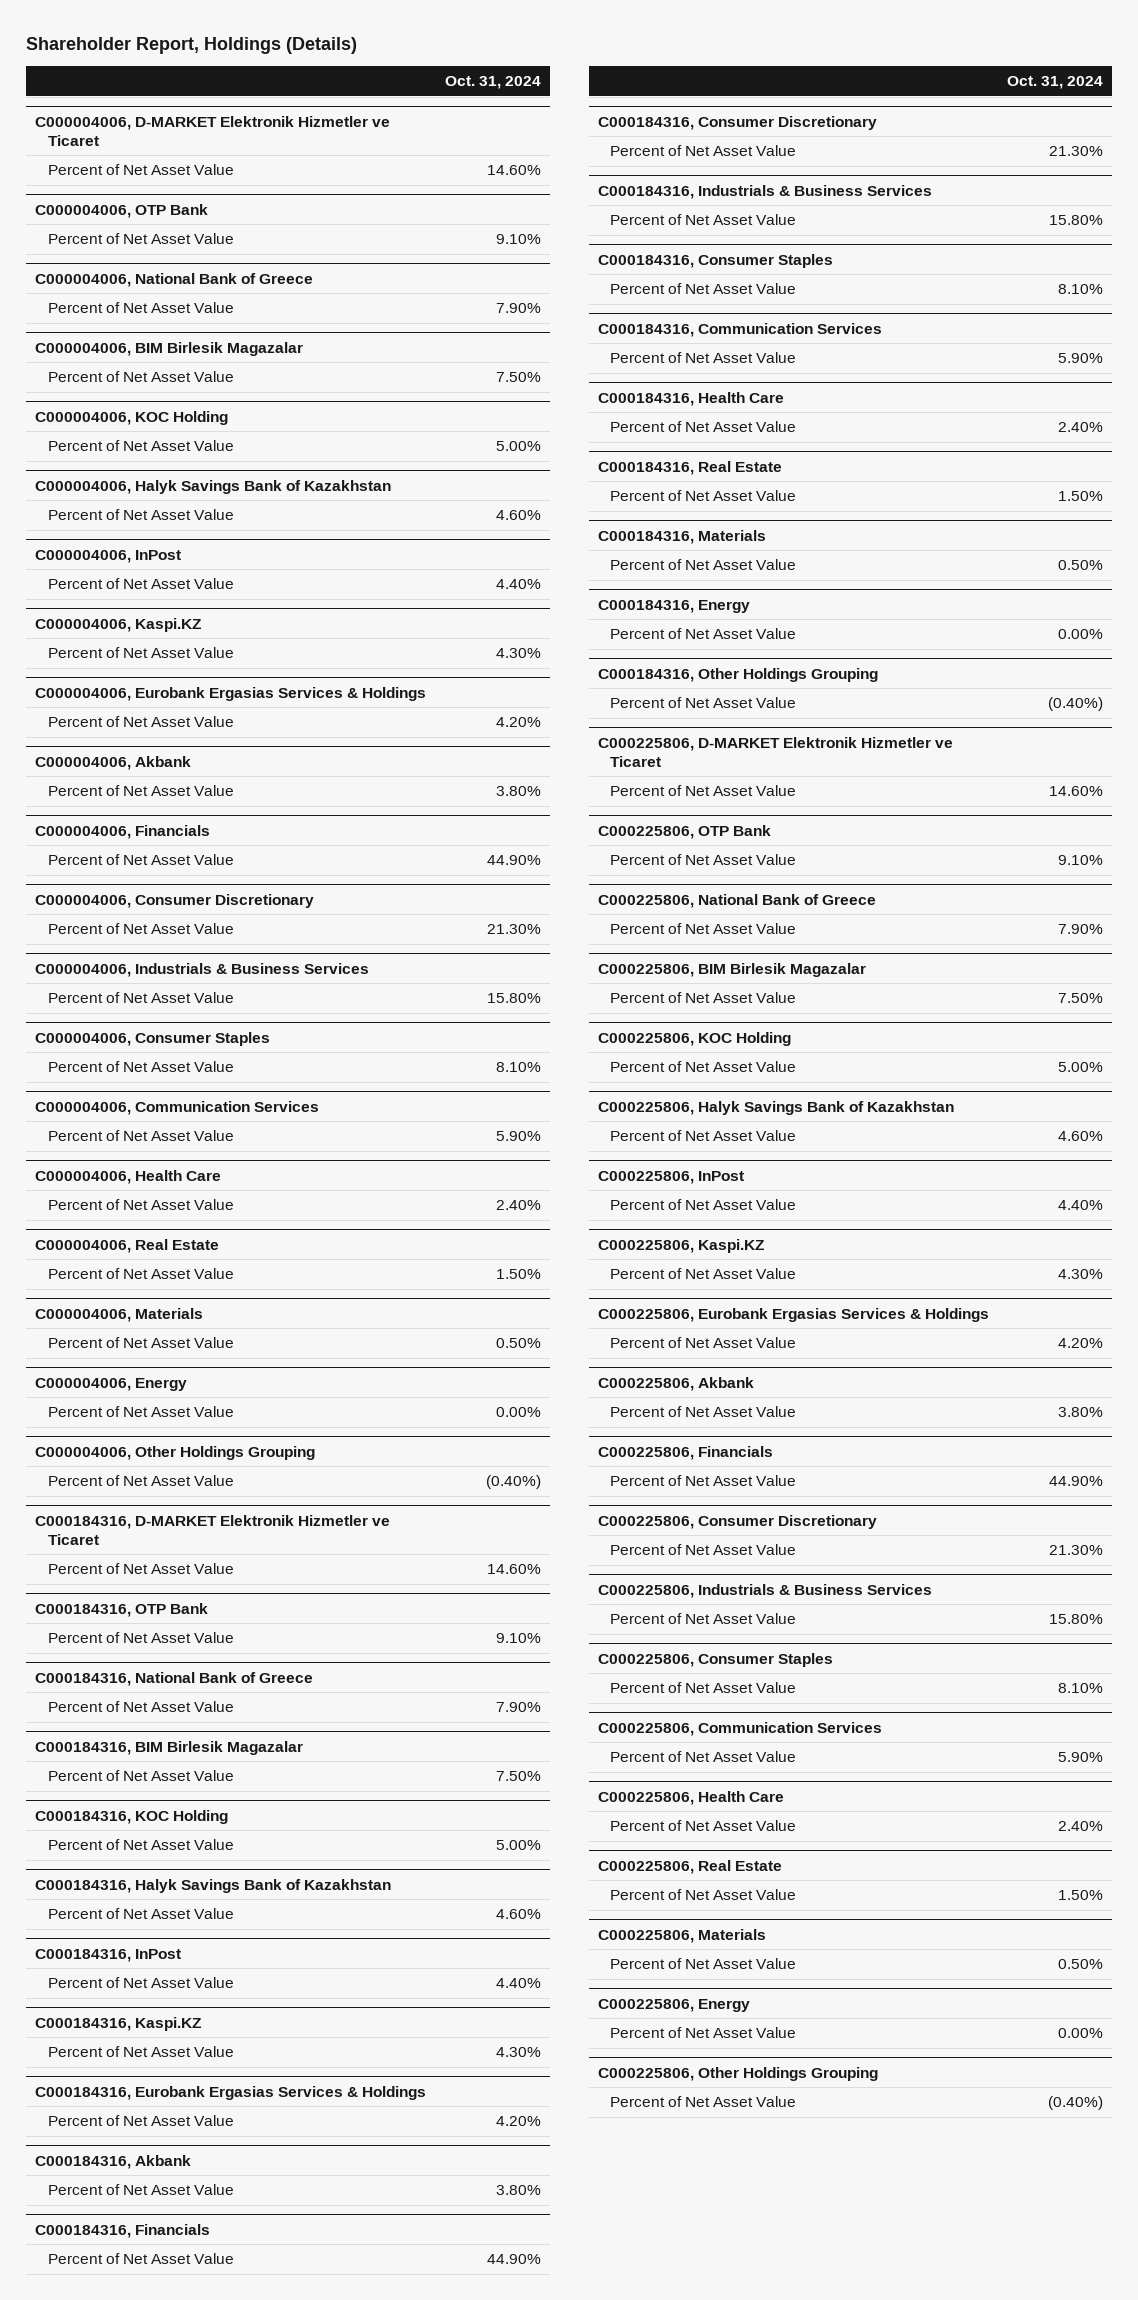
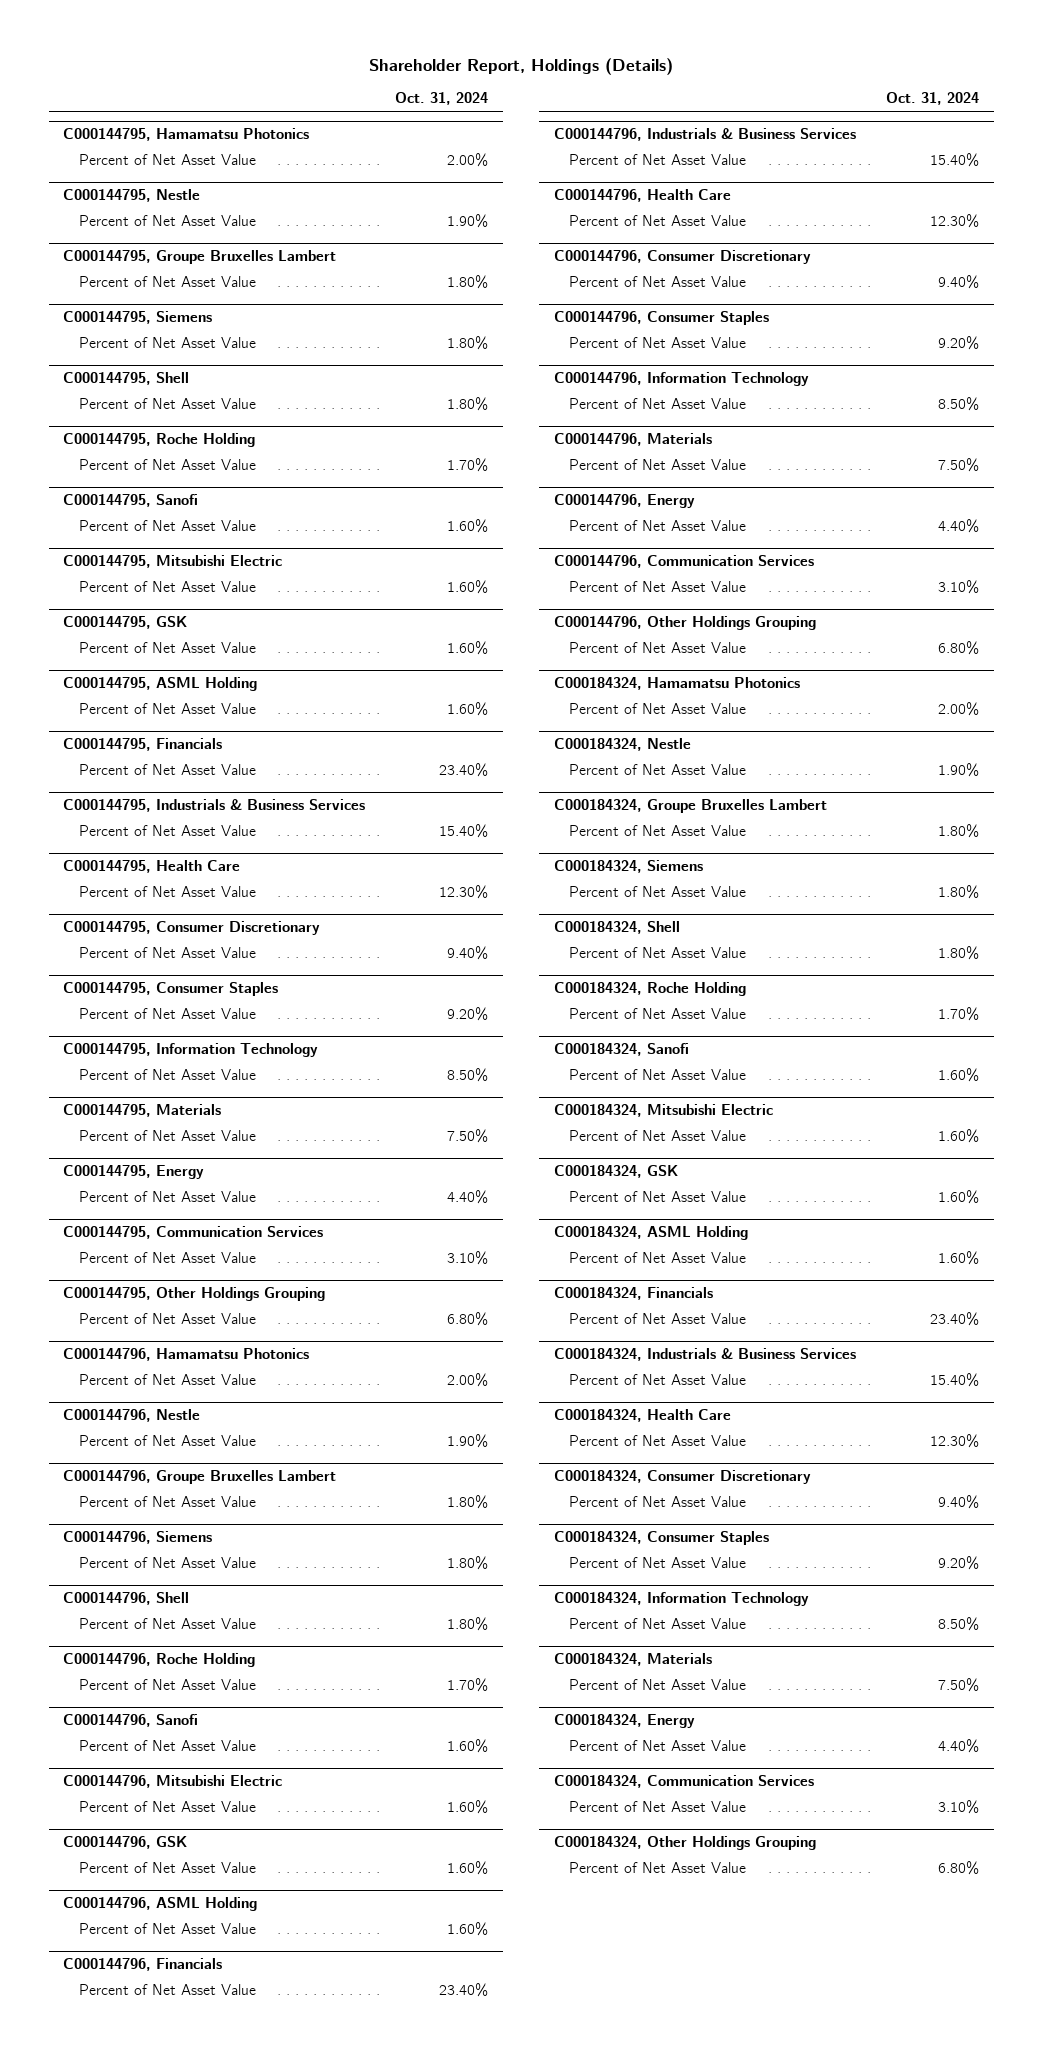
- C000004006, D-MARKET Elektronik Hizmetler ve Ticaret
- Percent of Net Asset Value | 14.60%
- C000004006, OTP Bank
- Percent of Net Asset Value | 9.10%
- C000004006, National Bank of Greece
- Percent of Net Asset Value | 7.90%
- C000004006, BIM Birlesik Magazalar
+ C000144795, Hamamatsu Photonics
+ Percent of Net Asset Value | 2.00%
+ C000144795, Nestle
+ Percent of Net Asset Value | 1.90%
+ C000144795, Groupe Bruxelles Lambert
+ Percent of Net Asset Value | 1.80%
+ C000144795, Siemens
+ Percent of Net Asset Value | 1.80%
+ C000144795, Shell
+ Percent of Net Asset Value | 1.80%
+ C000144795, Roche Holding
+ Percent of Net Asset Value | 1.70%
+ C000144795, Sanofi
+ Percent of Net Asset Value | 1.60%
+ C000144795, Mitsubishi Electric
+ Percent of Net Asset Value | 1.60%
+ C000144795, GSK
+ Percent of Net Asset Value | 1.60%
+ C000144795, ASML Holding
+ Percent of Net Asset Value | 1.60%
+ C000144795, Financials
+ Percent of Net Asset Value | 23.40%
+ C000144795, Industrials & Business Services
+ Percent of Net Asset Value | 15.40%
+ C000144795, Health Care
+ Percent of Net Asset Value | 12.30%
+ C000144795, Consumer Discretionary
+ Percent of Net Asset Value | 9.40%
+ C000144795, Consumer Staples
+ Percent of Net Asset Value | 9.20%
+ C000144795, Information Technology
+ Percent of Net Asset Value | 8.50%
+ C000144795, Materials
- C000004006, KOC Holding
- Percent of Net Asset Value | 5.00%
- C000004006, Halyk Savings Bank of Kazakhstan
- Percent of Net Asset Value | 4.60%
- C000004006, InPost
+ C000144795, Energy
- C000004006, Kaspi.KZ
- Percent of Net Asset Value | 4.30%
- C000004006, Eurobank Ergasias Services & Holdings
- Percent of Net Asset Value | 4.20%
- C000004006, Akbank
- Percent of Net Asset Value | 3.80%
- C000004006, Financials
- Percent of Net Asset Value | 44.90%
- C000004006, Consumer Discretionary
- Percent of Net Asset Value | 21.30%
- C000004006, Industrials & Business Services
- Percent of Net Asset Value | 15.80%
- C000004006, Consumer Staples
- Percent of Net Asset Value | 8.10%
- C000004006, Communication Services
- Percent of Net Asset Value | 5.90%
- C000004006, Health Care
- Percent of Net Asset Value | 2.40%
- C000004006, Real Estate
- Percent of Net Asset Value | 1.50%
- C000004006, Materials
- Percent of Net Asset Value | 0.50%
- C000004006, Energy
- Percent of Net Asset Value | 0.00%
- C000004006, Other Holdings Grouping
- Percent of Net Asset Value | (0.40%)
- C000184316, D-MARKET Elektronik Hizmetler ve Ticaret
- Percent of Net Asset Value | 14.60%
- C000184316, OTP Bank
- Percent of Net Asset Value | 9.10%
- C000184316, National Bank of Greece
- Percent of Net Asset Value | 7.90%
- C000184316, BIM Birlesik Magazalar
+ C000144795, Communication Services
+ Percent of Net Asset Value | 3.10%
+ C000144795, Other Holdings Grouping
+ Percent of Net Asset Value | 6.80%
+ C000144796, Hamamatsu Photonics
+ Percent of Net Asset Value | 2.00%
+ C000144796, Nestle
+ Percent of Net Asset Value | 1.90%
+ C000144796, Groupe Bruxelles Lambert
+ Percent of Net Asset Value | 1.80%
+ C000144796, Siemens
+ Percent of Net Asset Value | 1.80%
+ C000144796, Shell
+ Percent of Net Asset Value | 1.80%
+ C000144796, Roche Holding
+ Percent of Net Asset Value | 1.70%
+ C000144796, Sanofi
+ Percent of Net Asset Value | 1.60%
+ C000144796, Mitsubishi Electric
+ Percent of Net Asset Value | 1.60%
+ C000144796, GSK
+ Percent of Net Asset Value | 1.60%
+ C000144796, ASML Holding
+ Percent of Net Asset Value | 1.60%
+ C000144796, Financials
+ Percent of Net Asset Value | 23.40%
+ C000144796, Industrials & Business Services
+ Percent of Net Asset Value | 15.40%
+ C000144796, Health Care
+ Percent of Net Asset Value | 12.30%
+ C000144796, Consumer Discretionary
+ Percent of Net Asset Value | 9.40%
+ C000144796, Consumer Staples
+ Percent of Net Asset Value | 9.20%
+ C000144796, Information Technology
+ Percent of Net Asset Value | 8.50%
+ C000144796, Materials
- C000184316, KOC Holding
- Percent of Net Asset Value | 5.00%
- C000184316, Halyk Savings Bank of Kazakhstan
- Percent of Net Asset Value | 4.60%
- C000184316, InPost
+ C000144796, Energy
- C000184316, Kaspi.KZ
- Percent of Net Asset Value | 4.30%
- C000184316, Eurobank Ergasias Services & Holdings
- Percent of Net Asset Value | 4.20%
- C000184316, Akbank
- Percent of Net Asset Value | 3.80%
- C000184316, Financials
- Percent of Net Asset Value | 44.90%
- C000184316, Consumer Discretionary
- Percent of Net Asset Value | 21.30%
- C000184316, Industrials & Business Services
- Percent of Net Asset Value | 15.80%
- C000184316, Consumer Staples
- Percent of Net Asset Value | 8.10%
- C000184316, Communication Services
- Percent of Net Asset Value | 5.90%
- C000184316, Health Care
- Percent of Net Asset Value | 2.40%
- C000184316, Real Estate
- Percent of Net Asset Value | 1.50%
- C000184316, Materials
- Percent of Net Asset Value | 0.50%
- C000184316, Energy
- Percent of Net Asset Value | 0.00%
- C000184316, Other Holdings Grouping
- Percent of Net Asset Value | (0.40%)
- C000225806, D-MARKET Elektronik Hizmetler ve Ticaret
- Percent of Net Asset Value | 14.60%
- C000225806, OTP Bank
- Percent of Net Asset Value | 9.10%
- C000225806, National Bank of Greece
- Percent of Net Asset Value | 7.90%
- C000225806, BIM Birlesik Magazalar
+ C000144796, Communication Services
+ Percent of Net Asset Value | 3.10%
+ C000144796, Other Holdings Grouping
+ Percent of Net Asset Value | 6.80%
+ C000184324, Hamamatsu Photonics
+ Percent of Net Asset Value | 2.00%
+ C000184324, Nestle
+ Percent of Net Asset Value | 1.90%
+ C000184324, Groupe Bruxelles Lambert
+ Percent of Net Asset Value | 1.80%
+ C000184324, Siemens
+ Percent of Net Asset Value | 1.80%
+ C000184324, Shell
+ Percent of Net Asset Value | 1.80%
+ C000184324, Roche Holding
+ Percent of Net Asset Value | 1.70%
+ C000184324, Sanofi
+ Percent of Net Asset Value | 1.60%
+ C000184324, Mitsubishi Electric
+ Percent of Net Asset Value | 1.60%
+ C000184324, GSK
+ Percent of Net Asset Value | 1.60%
+ C000184324, ASML Holding
+ Percent of Net Asset Value | 1.60%
+ C000184324, Financials
+ Percent of Net Asset Value | 23.40%
+ C000184324, Industrials & Business Services
+ Percent of Net Asset Value | 15.40%
+ C000184324, Health Care
+ Percent of Net Asset Value | 12.30%
+ C000184324, Consumer Discretionary
+ Percent of Net Asset Value | 9.40%
+ C000184324, Consumer Staples
+ Percent of Net Asset Value | 9.20%
+ C000184324, Information Technology
+ Percent of Net Asset Value | 8.50%
+ C000184324, Materials
- C000225806, KOC Holding
- Percent of Net Asset Value | 5.00%
- C000225806, Halyk Savings Bank of Kazakhstan
- Percent of Net Asset Value | 4.60%
- C000225806, InPost
+ C000184324, Energy
- C000225806, Kaspi.KZ
- Percent of Net Asset Value | 4.30%
- C000225806, Eurobank Ergasias Services & Holdings
- Percent of Net Asset Value | 4.20%
- C000225806, Akbank
- Percent of Net Asset Value | 3.80%
- C000225806, Financials
- Percent of Net Asset Value | 44.90%
- C000225806, Consumer Discretionary
- Percent of Net Asset Value | 21.30%
- C000225806, Industrials & Business Services
- Percent of Net Asset Value | 15.80%
- C000225806, Consumer Staples
- Percent of Net Asset Value | 8.10%
- C000225806, Communication Services
- Percent of Net Asset Value | 5.90%
- C000225806, Health Care
- Percent of Net Asset Value | 2.40%
- C000225806, Real Estate
- Percent of Net Asset Value | 1.50%
- C000225806, Materials
- Percent of Net Asset Value | 0.50%
- C000225806, Energy
- Percent of Net Asset Value | 0.00%
- C000225806, Other Holdings Grouping
- Percent of Net Asset Value | (0.40%)
+ C000184324, Communication Services
+ Percent of Net Asset Value | 3.10%
+ C000184324, Other Holdings Grouping
+ Percent of Net Asset Value | 6.80%

